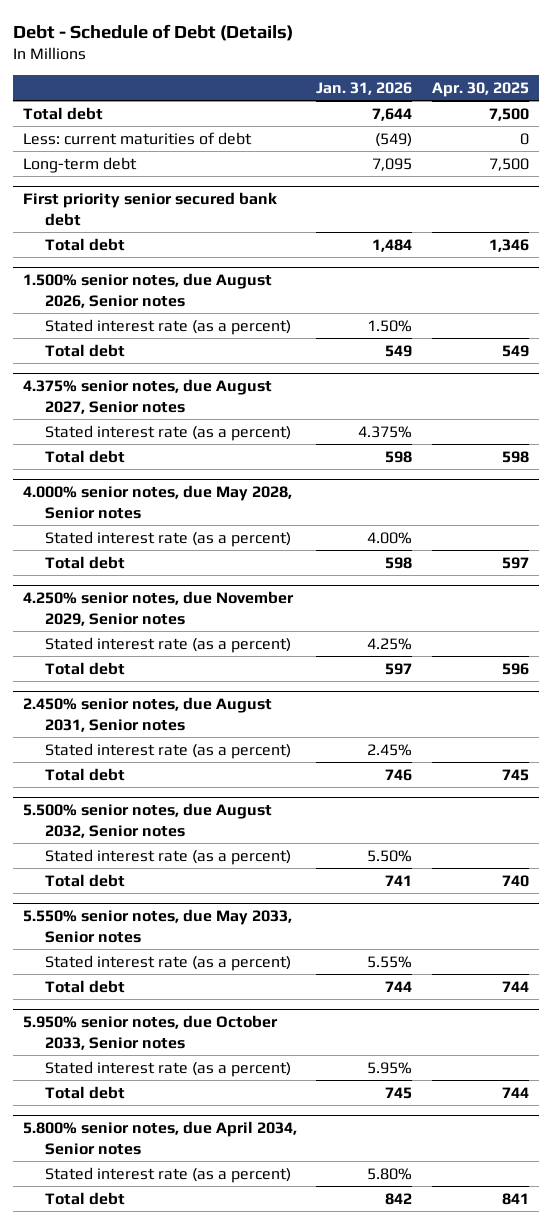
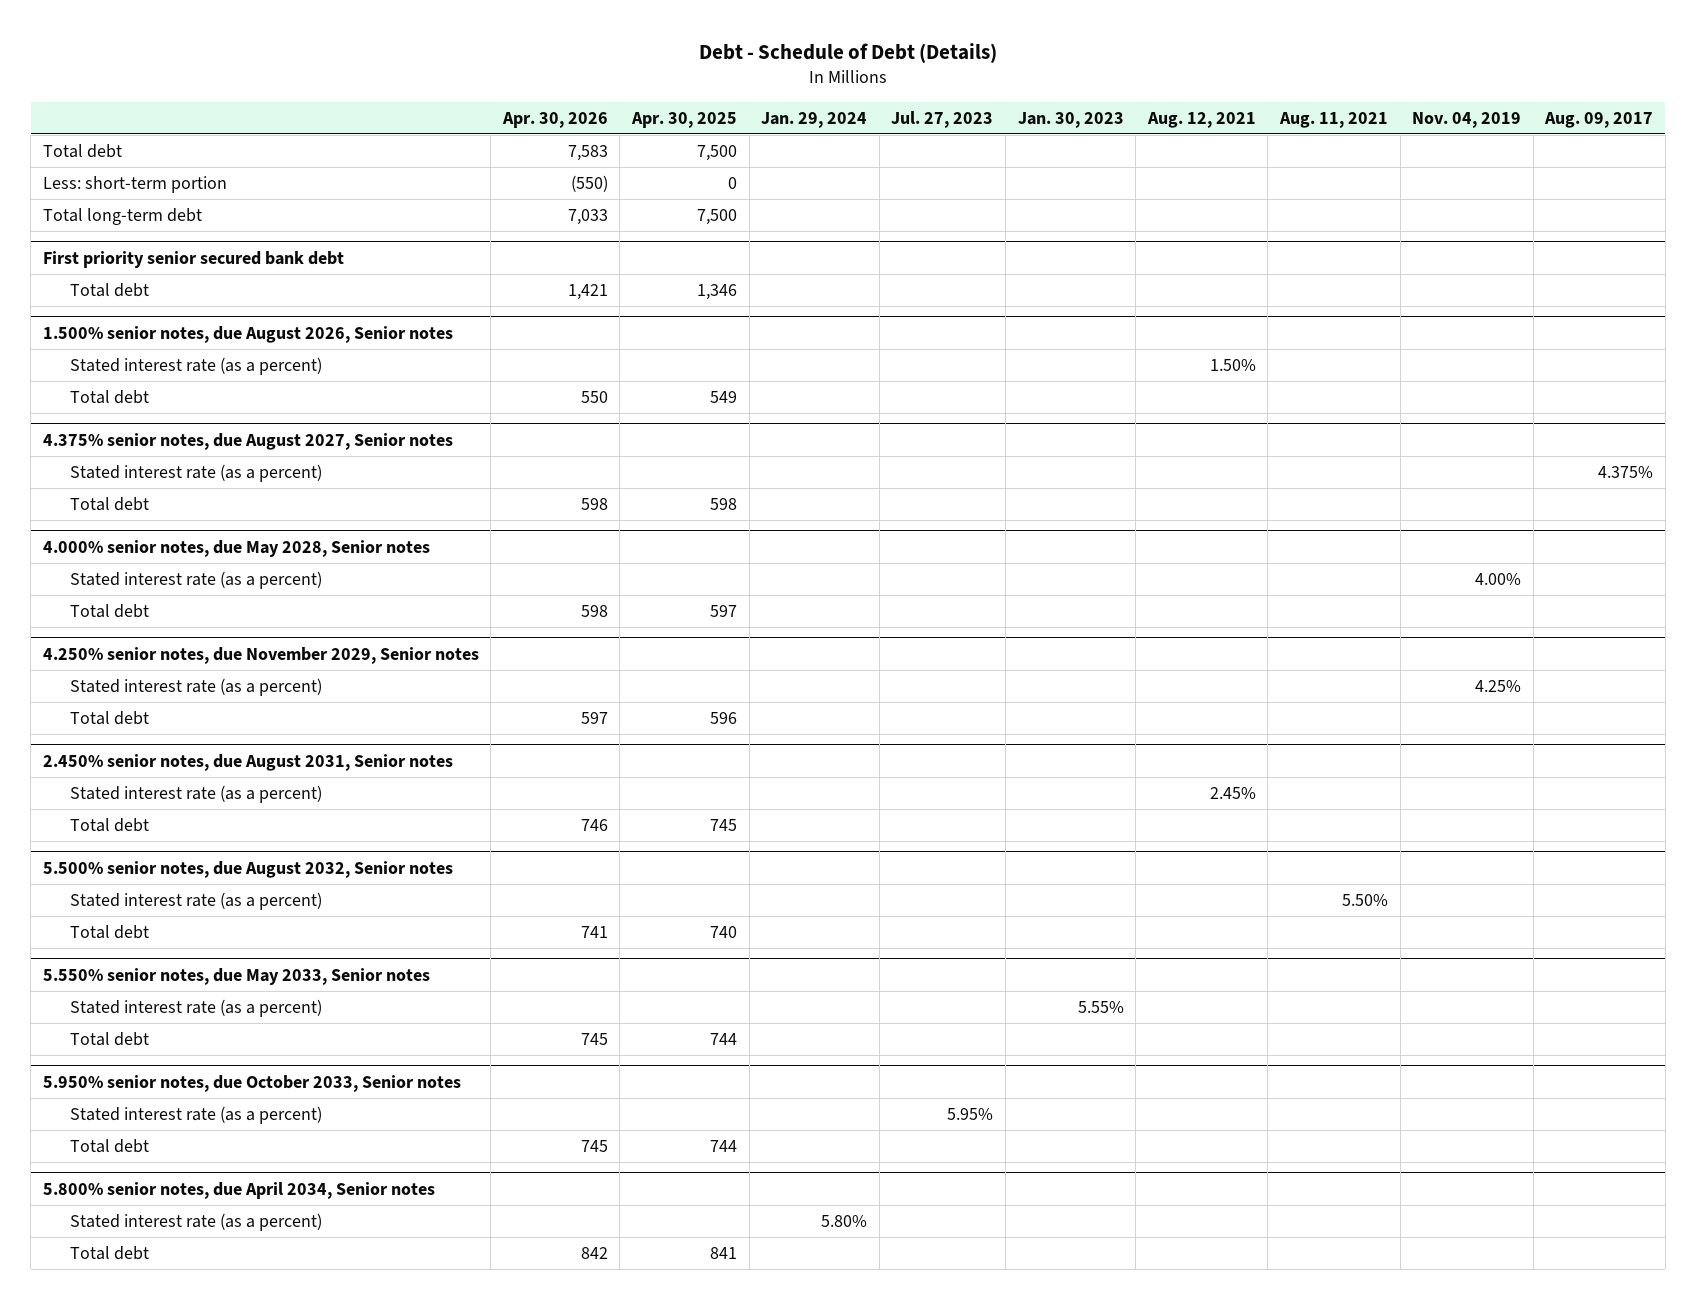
- | Jan. 31, 2026 | Apr. 30, 2025
+ | Apr. 30, 2026 | Apr. 30, 2025 | Jan. 29, 2024 | Jul. 27, 2023 | Jan. 30, 2023 | Aug. 12, 2021 | Aug. 11, 2021 | Nov. 04, 2019 | Aug. 09, 2017
- Less: current maturities of debt | (549) | 0
- Long-term debt | 7,095 | 7,500
+ Less: short-term portion | (550) | 0 | | | | | | |
+ Total long-term debt | 7,033 | 7,500 | | | | | | |

